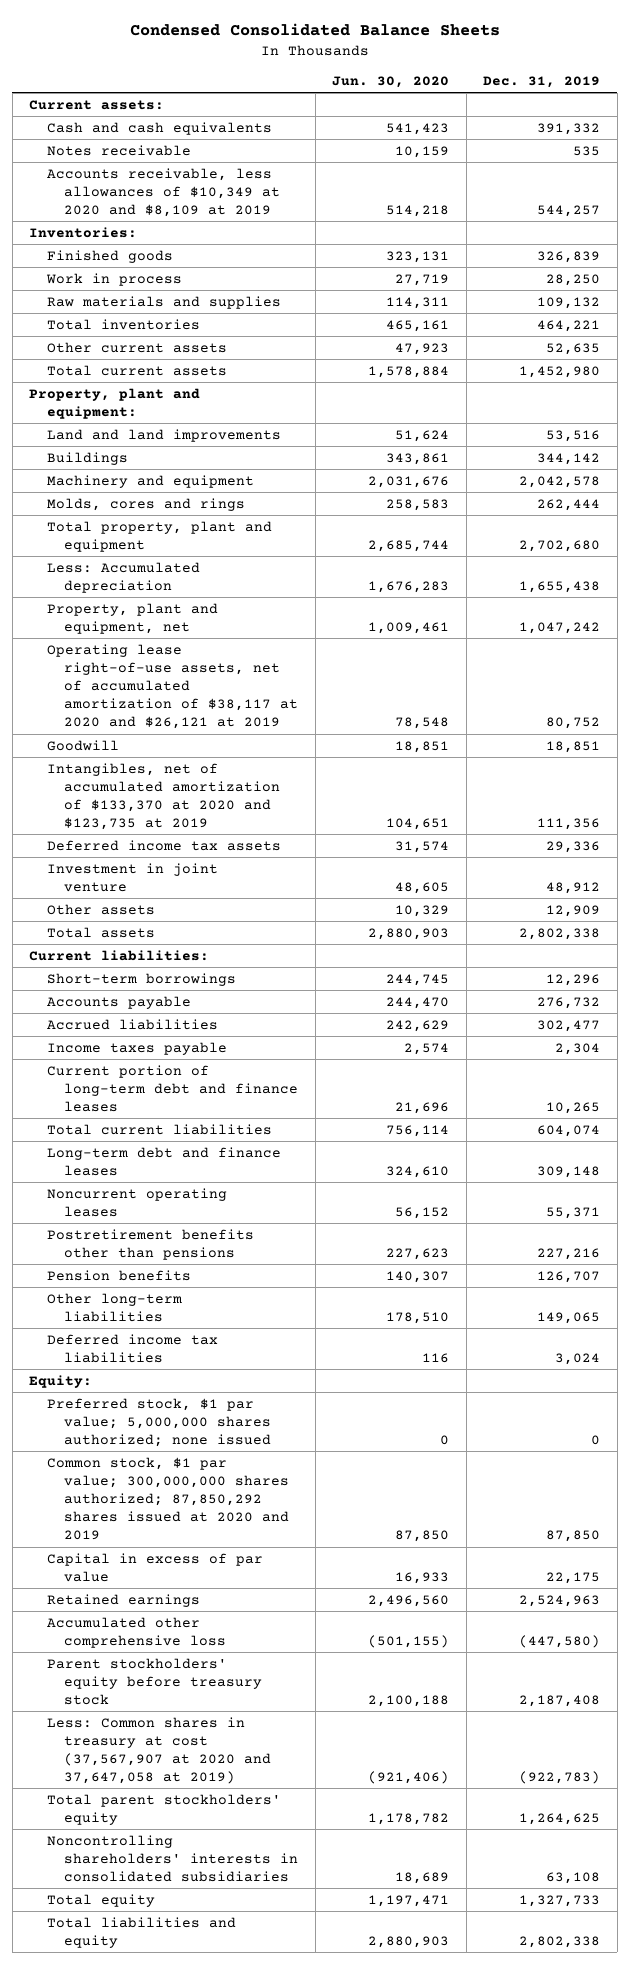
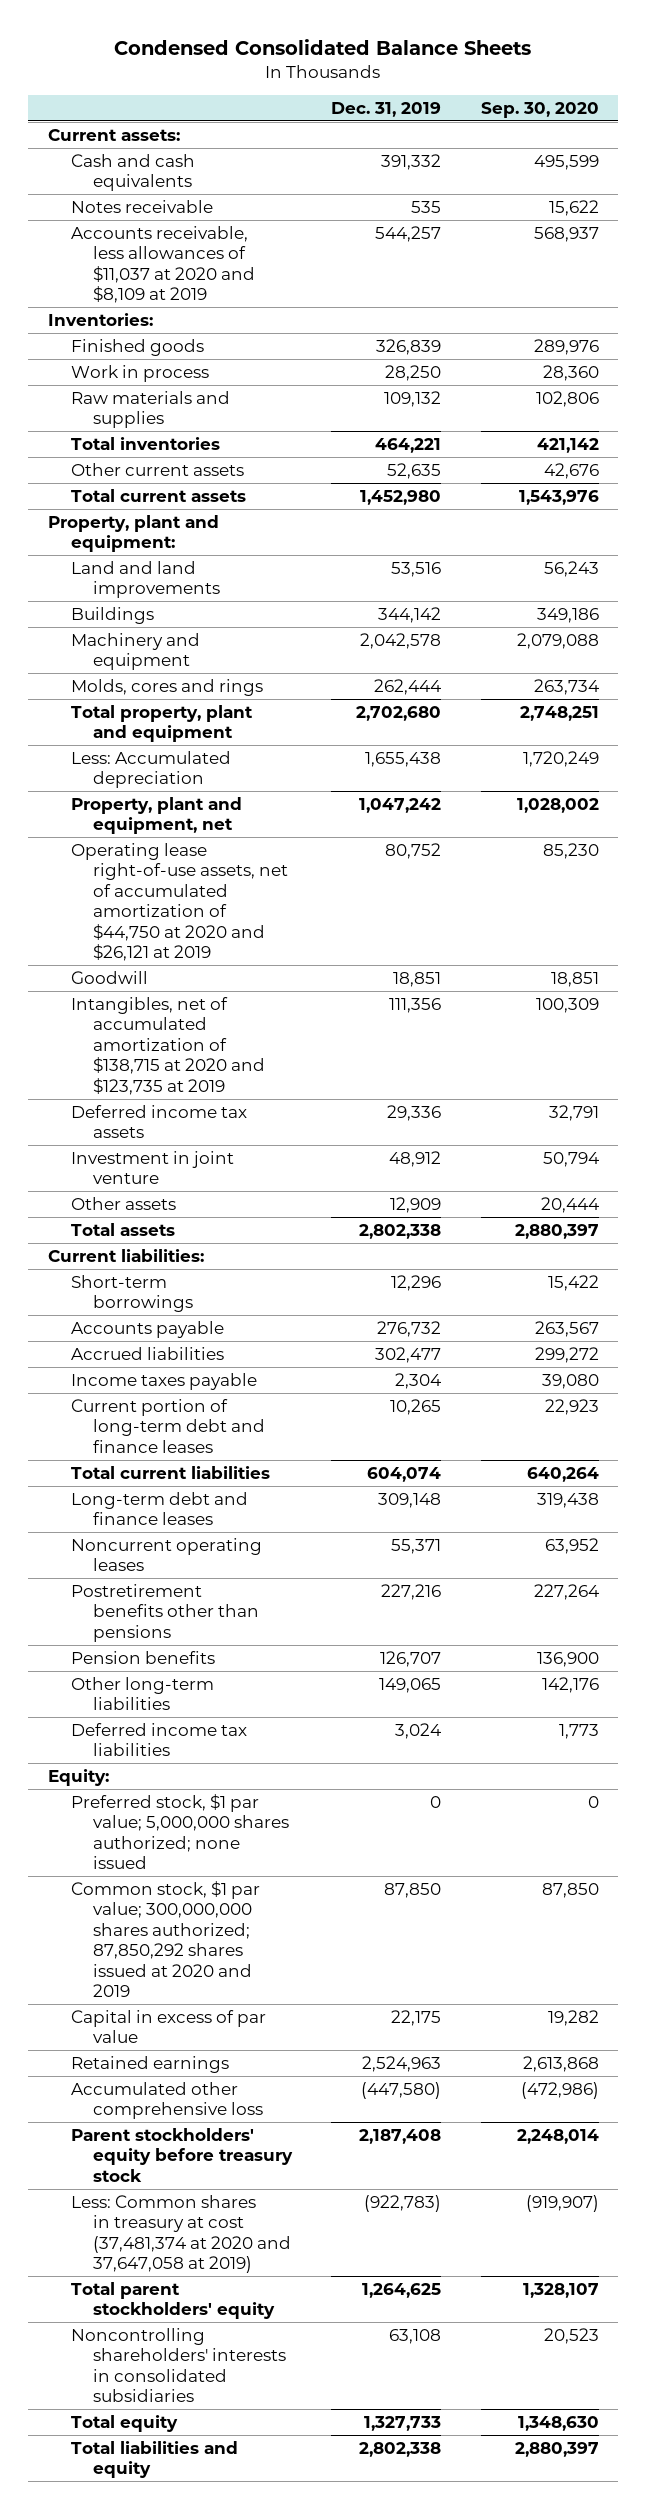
- | Jun. 30, 2020 | Dec. 31, 2019
+ | Dec. 31, 2019 | Sep. 30, 2020
- Accounts receivable, less allowances of $10,349 at 2020 and $8,109 at 2019 | 514,218 | 544,257
+ Accounts receivable, less allowances of $11,037 at 2020 and $8,109 at 2019 | 544,257 | 568,937
- Operating lease right-of-use assets, net of accumulated amortization of $38,117 at 2020 and $26,121 at 2019 | 78,548 | 80,752
+ Operating lease right-of-use assets, net of accumulated amortization of $44,750 at 2020 and $26,121 at 2019 | 80,752 | 85,230
- Intangibles, net of accumulated amortization of $133,370 at 2020 and $123,735 at 2019 | 104,651 | 111,356
+ Intangibles, net of accumulated amortization of $138,715 at 2020 and $123,735 at 2019 | 111,356 | 100,309
- Less: Common shares in treasury at cost (37,567,907 at 2020 and 37,647,058 at 2019) | (921,406) | (922,783)
+ Less: Common shares in treasury at cost (37,481,374 at 2020 and 37,647,058 at 2019) | (922,783) | (919,907)

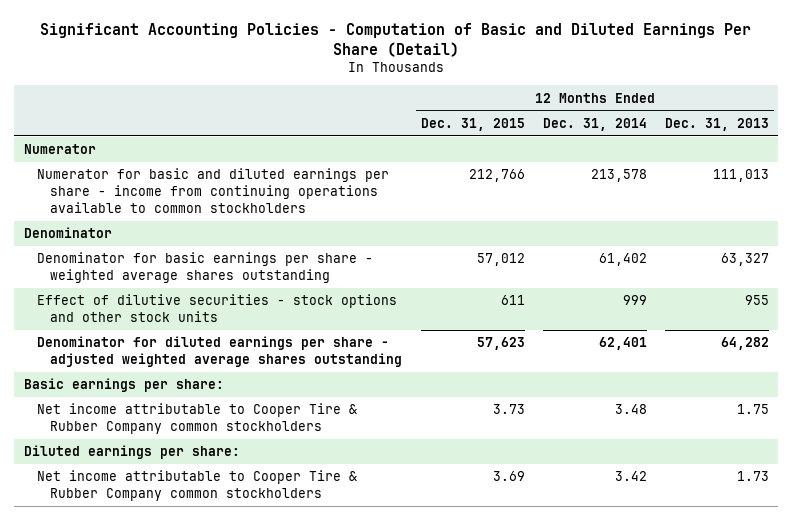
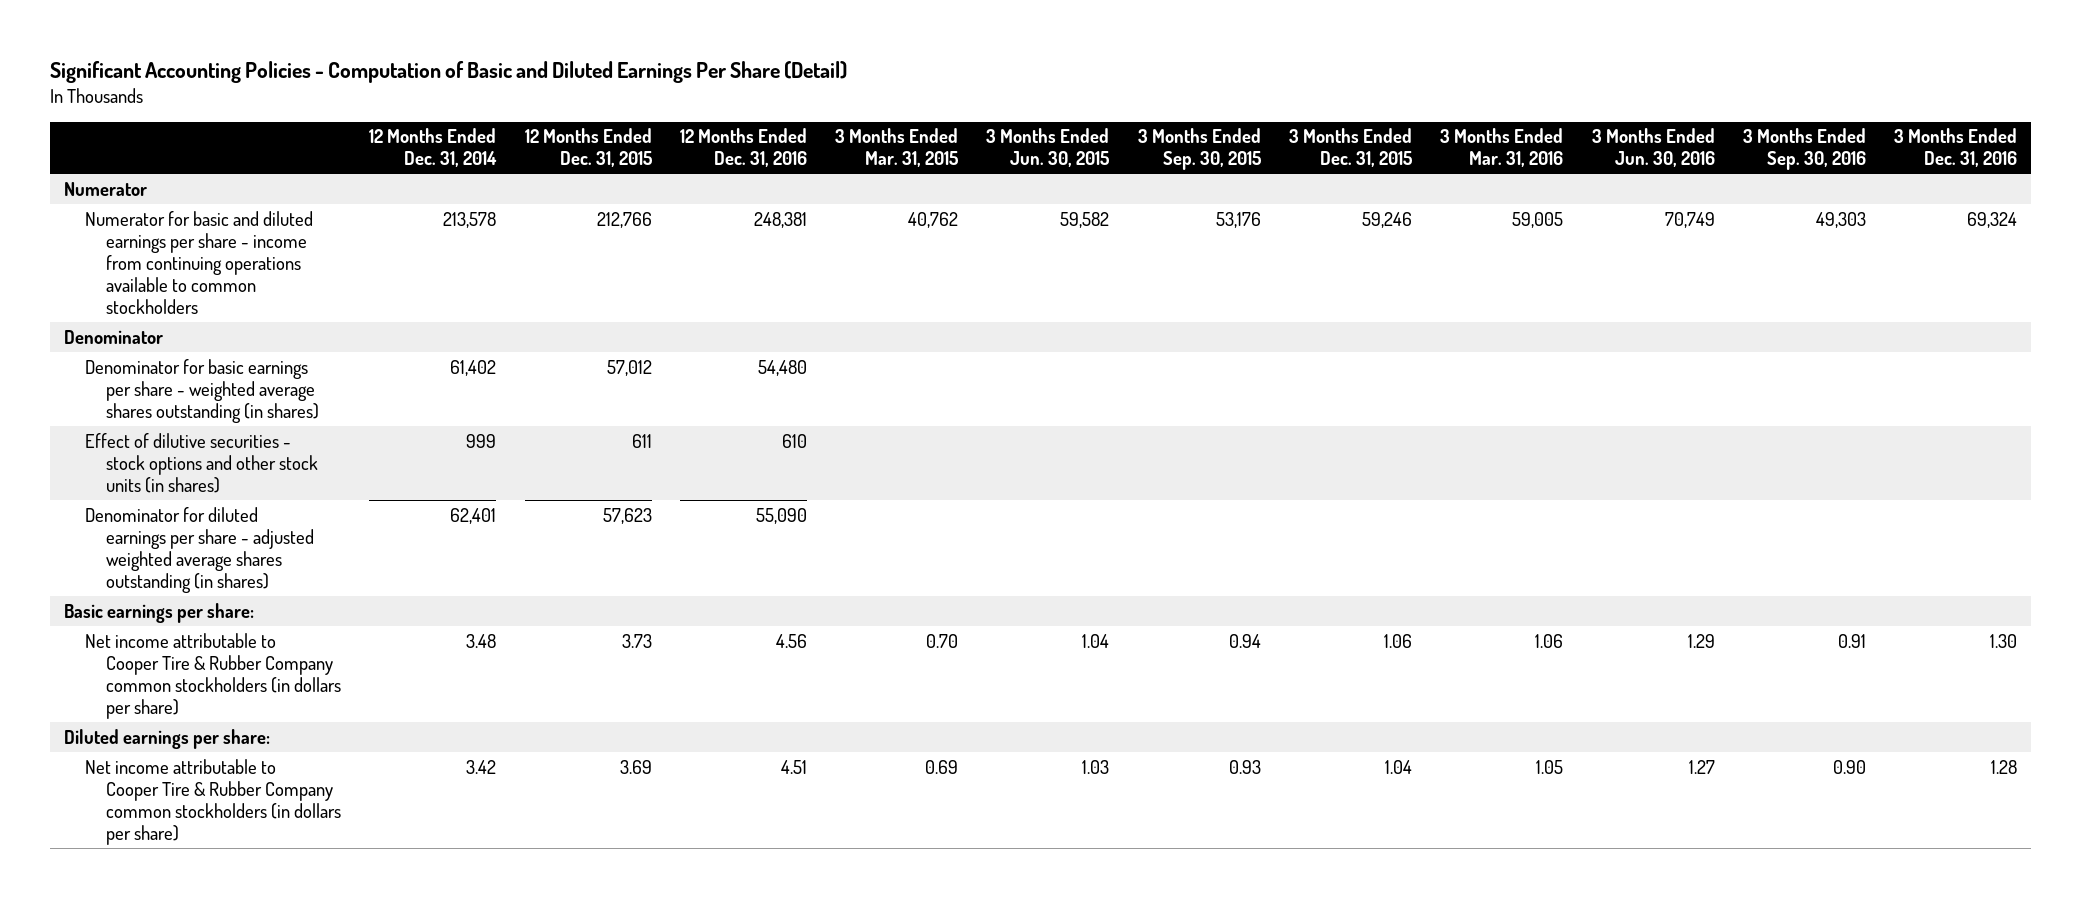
- | 12 Months Ended Dec. 31, 2015 | 12 Months Ended Dec. 31, 2014 | 12 Months Ended Dec. 31, 2013
+ | 12 Months Ended Dec. 31, 2014 | 12 Months Ended Dec. 31, 2015 | 12 Months Ended Dec. 31, 2016 | 3 Months Ended Mar. 31, 2015 | 3 Months Ended Jun. 30, 2015 | 3 Months Ended Sep. 30, 2015 | 3 Months Ended Dec. 31, 2015 | 3 Months Ended Mar. 31, 2016 | 3 Months Ended Jun. 30, 2016 | 3 Months Ended Sep. 30, 2016 | 3 Months Ended Dec. 31, 2016
- Denominator for basic earnings per share - weighted average shares outstanding | 57,012 | 61,402 | 63,327
- Effect of dilutive securities - stock options and other stock units | 611 | 999 | 955
- Denominator for diluted earnings per share - adjusted weighted average shares outstanding | 57,623 | 62,401 | 64,282
+ Denominator for basic earnings per share - weighted average shares outstanding (in shares) | 61,402 | 57,012 | 54,480 | | | | | | | |
+ Effect of dilutive securities - stock options and other stock units (in shares) | 999 | 611 | 610 | | | | | | | |
+ Denominator for diluted earnings per share - adjusted weighted average shares outstanding (in shares) | 62,401 | 57,623 | 55,090 | | | | | | | |
- Net income attributable to Cooper Tire & Rubber Company common stockholders | 3.73 | 3.48 | 1.75
+ Net income attributable to Cooper Tire & Rubber Company common stockholders (in dollars per share) | 3.48 | 3.73 | 4.56 | 0.70 | 1.04 | 0.94 | 1.06 | 1.06 | 1.29 | 0.91 | 1.30
- Net income attributable to Cooper Tire & Rubber Company common stockholders | 3.69 | 3.42 | 1.73
+ Net income attributable to Cooper Tire & Rubber Company common stockholders (in dollars per share) | 3.42 | 3.69 | 4.51 | 0.69 | 1.03 | 0.93 | 1.04 | 1.05 | 1.27 | 0.90 | 1.28

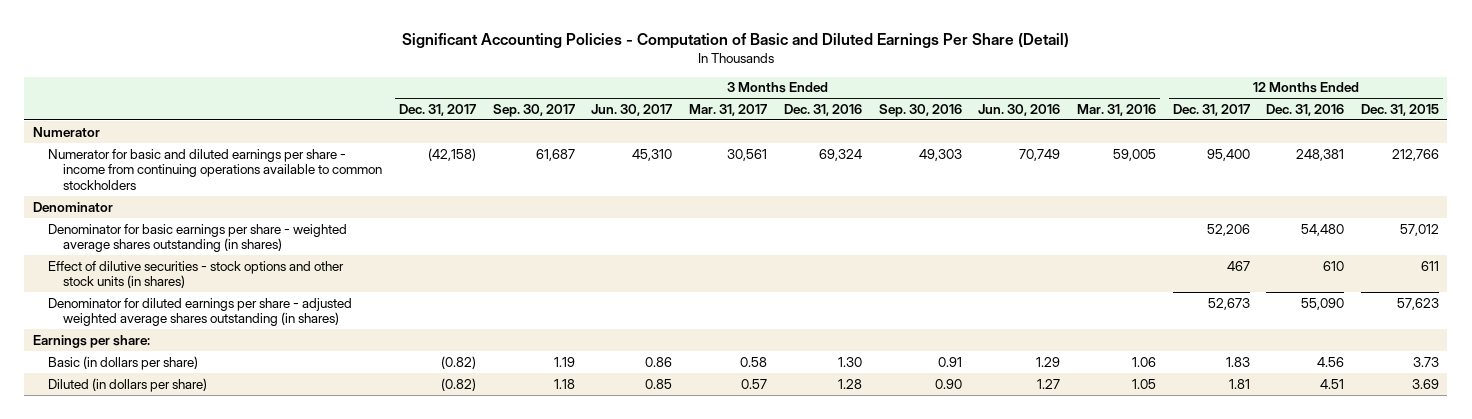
- | 12 Months Ended Dec. 31, 2014 | 12 Months Ended Dec. 31, 2015 | 12 Months Ended Dec. 31, 2016 | 3 Months Ended Mar. 31, 2015 | 3 Months Ended Jun. 30, 2015 | 3 Months Ended Sep. 30, 2015 | 3 Months Ended Dec. 31, 2015 | 3 Months Ended Mar. 31, 2016 | 3 Months Ended Jun. 30, 2016 | 3 Months Ended Sep. 30, 2016 | 3 Months Ended Dec. 31, 2016
+ | 3 Months Ended Dec. 31, 2017 | 3 Months Ended Sep. 30, 2017 | 3 Months Ended Jun. 30, 2017 | 3 Months Ended Mar. 31, 2017 | 3 Months Ended Dec. 31, 2016 | 3 Months Ended Sep. 30, 2016 | 3 Months Ended Jun. 30, 2016 | 3 Months Ended Mar. 31, 2016 | 12 Months Ended Dec. 31, 2017 | 12 Months Ended Dec. 31, 2016 | 12 Months Ended Dec. 31, 2015
- Basic earnings per share:
- Net income attributable to Cooper Tire & Rubber Company common stockholders (in dollars per share) | 3.48 | 3.73 | 4.56 | 0.70 | 1.04 | 0.94 | 1.06 | 1.06 | 1.29 | 0.91 | 1.30
- Diluted earnings per share:
- Net income attributable to Cooper Tire & Rubber Company common stockholders (in dollars per share) | 3.42 | 3.69 | 4.51 | 0.69 | 1.03 | 0.93 | 1.04 | 1.05 | 1.27 | 0.90 | 1.28
+ Earnings per share:
+ Basic (in dollars per share) | (0.82) | 1.19 | 0.86 | 0.58 | 1.30 | 0.91 | 1.29 | 1.06 | 1.83 | 4.56 | 3.73
+ Diluted (in dollars per share) | (0.82) | 1.18 | 0.85 | 0.57 | 1.28 | 0.90 | 1.27 | 1.05 | 1.81 | 4.51 | 3.69

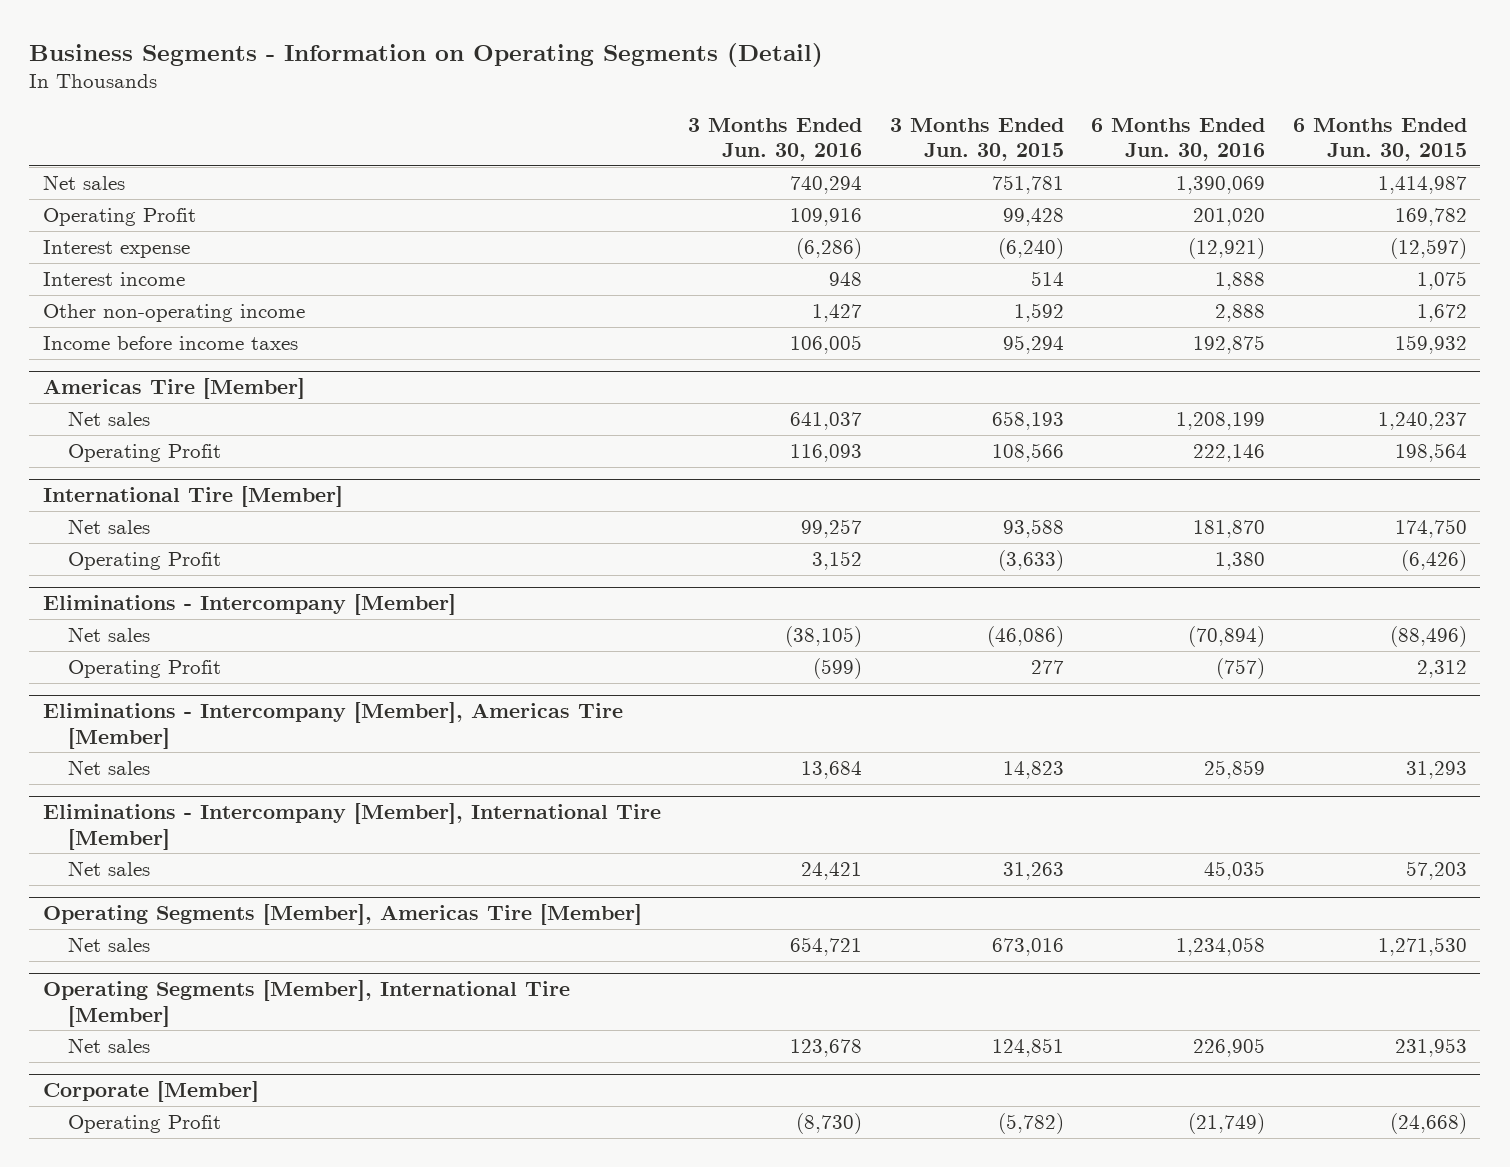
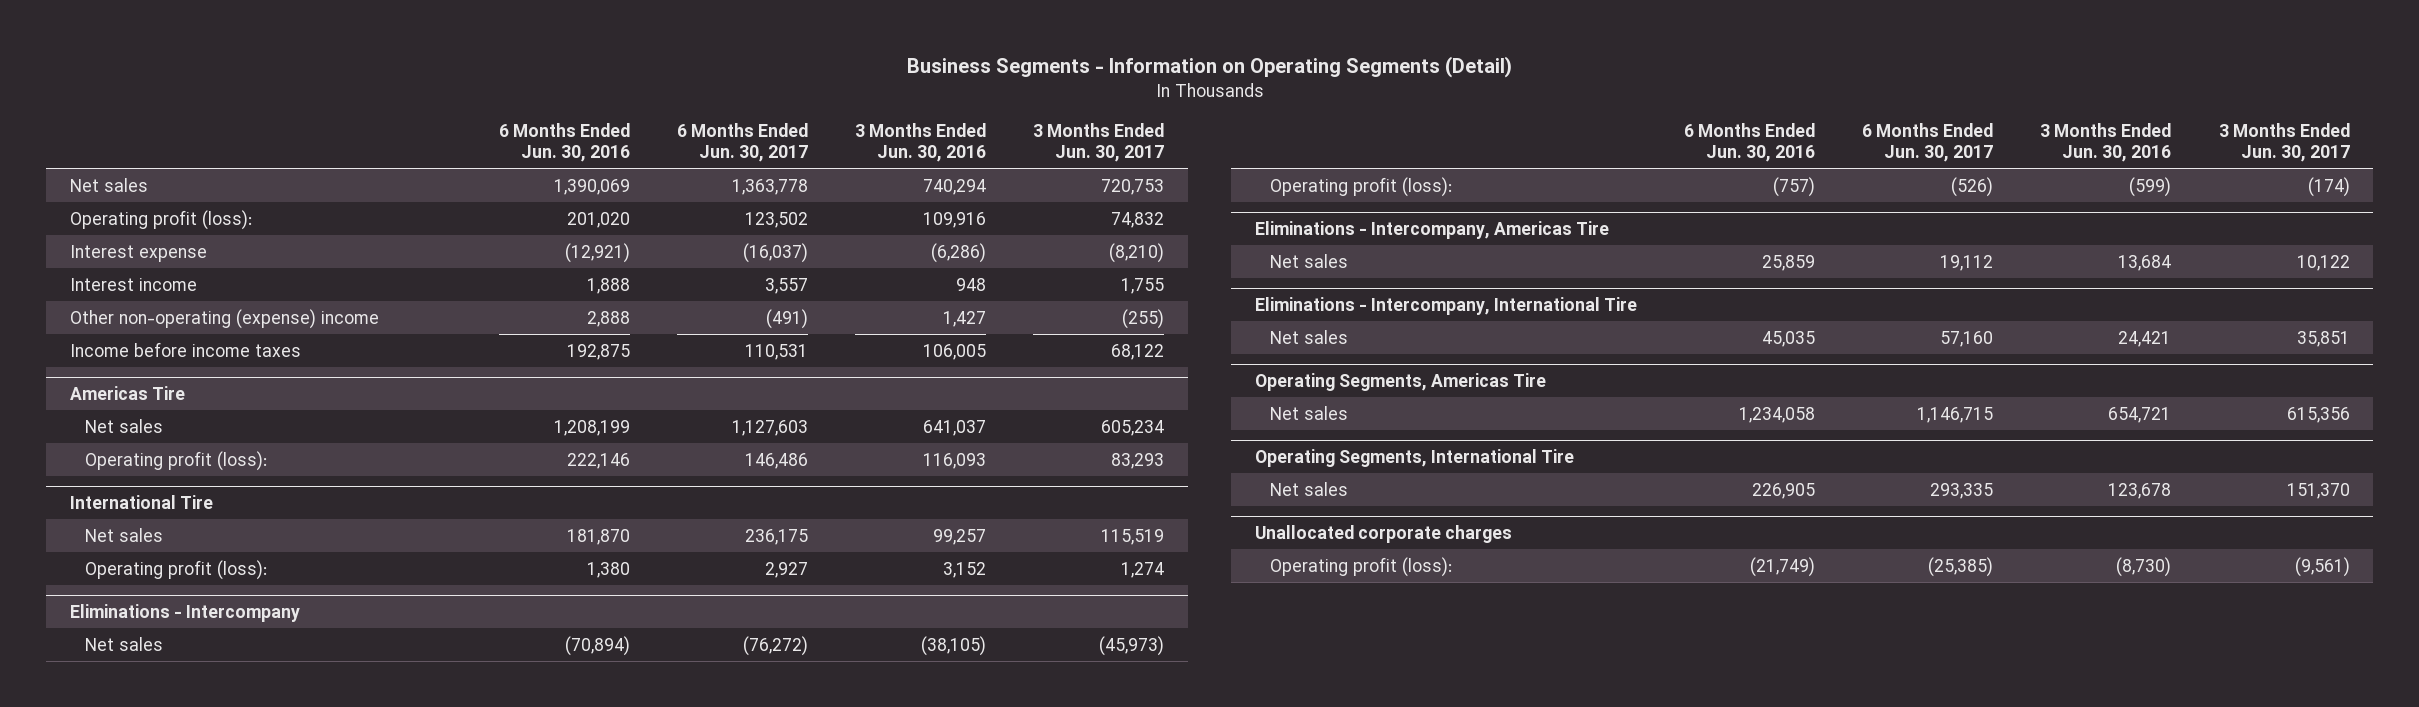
- | 3 Months Ended Jun. 30, 2016 | 3 Months Ended Jun. 30, 2015 | 6 Months Ended Jun. 30, 2016 | 6 Months Ended Jun. 30, 2015
+ | 6 Months Ended Jun. 30, 2016 | 6 Months Ended Jun. 30, 2017 | 3 Months Ended Jun. 30, 2016 | 3 Months Ended Jun. 30, 2017
- Operating Profit | 109,916 | 99,428 | 201,020 | 169,782
+ Operating profit (loss): | 201,020 | 123,502 | 109,916 | 74,832
- Other non-operating income | 1,427 | 1,592 | 2,888 | 1,672
+ Other non-operating (expense) income | 2,888 | (491) | 1,427 | (255)
- Americas Tire [Member]
+ Americas Tire
- Operating Profit | 116,093 | 108,566 | 222,146 | 198,564
- International Tire [Member]
+ Operating profit (loss): | 222,146 | 146,486 | 116,093 | 83,293
+ International Tire
- Operating Profit | 3,152 | (3,633) | 1,380 | (6,426)
- Eliminations - Intercompany [Member]
+ Operating profit (loss): | 1,380 | 2,927 | 3,152 | 1,274
+ Eliminations - Intercompany
- Operating Profit | (599) | 277 | (757) | 2,312
- Eliminations - Intercompany [Member], Americas Tire [Member]
+ Operating profit (loss): | (757) | (526) | (599) | (174)
+ Eliminations - Intercompany, Americas Tire
- Eliminations - Intercompany [Member], International Tire [Member]
+ Eliminations - Intercompany, International Tire
- Operating Segments [Member], Americas Tire [Member]
+ Operating Segments, Americas Tire
- Operating Segments [Member], International Tire [Member]
+ Operating Segments, International Tire
- Corporate [Member]
- Operating Profit | (8,730) | (5,782) | (21,749) | (24,668)
+ Unallocated corporate charges
+ Operating profit (loss): | (21,749) | (25,385) | (8,730) | (9,561)

